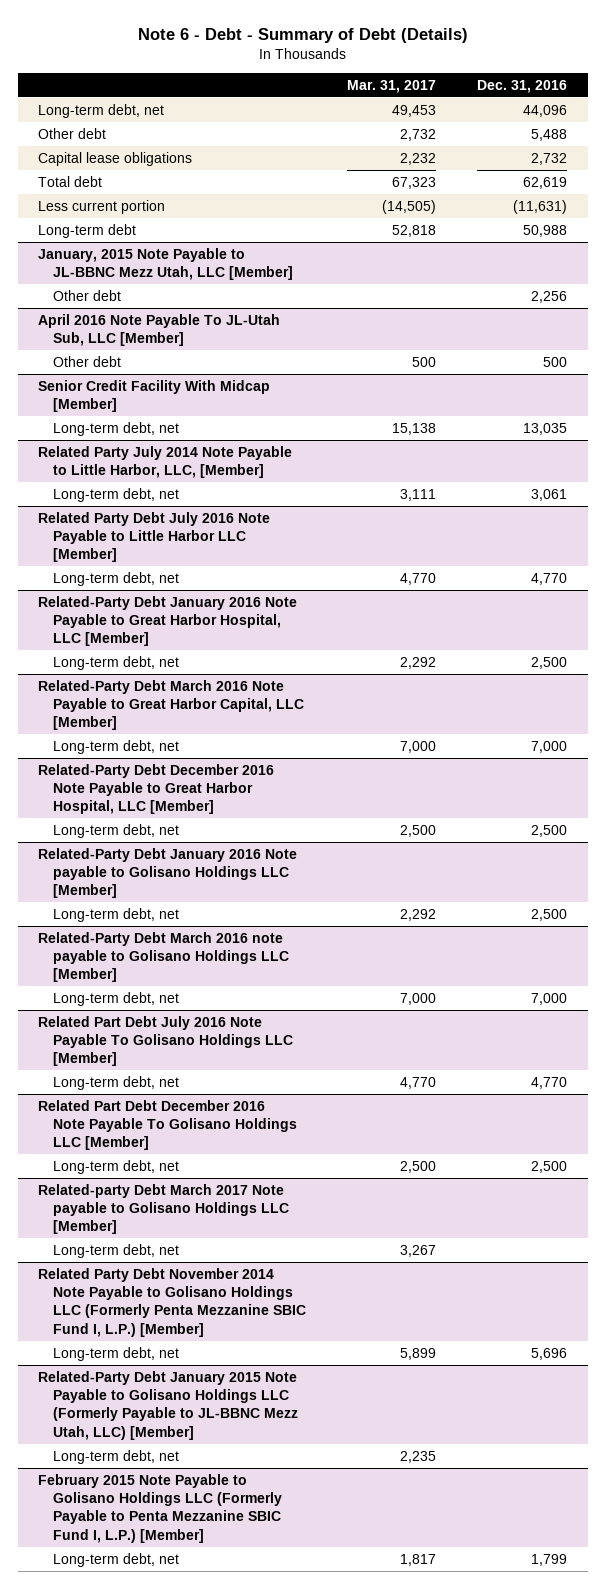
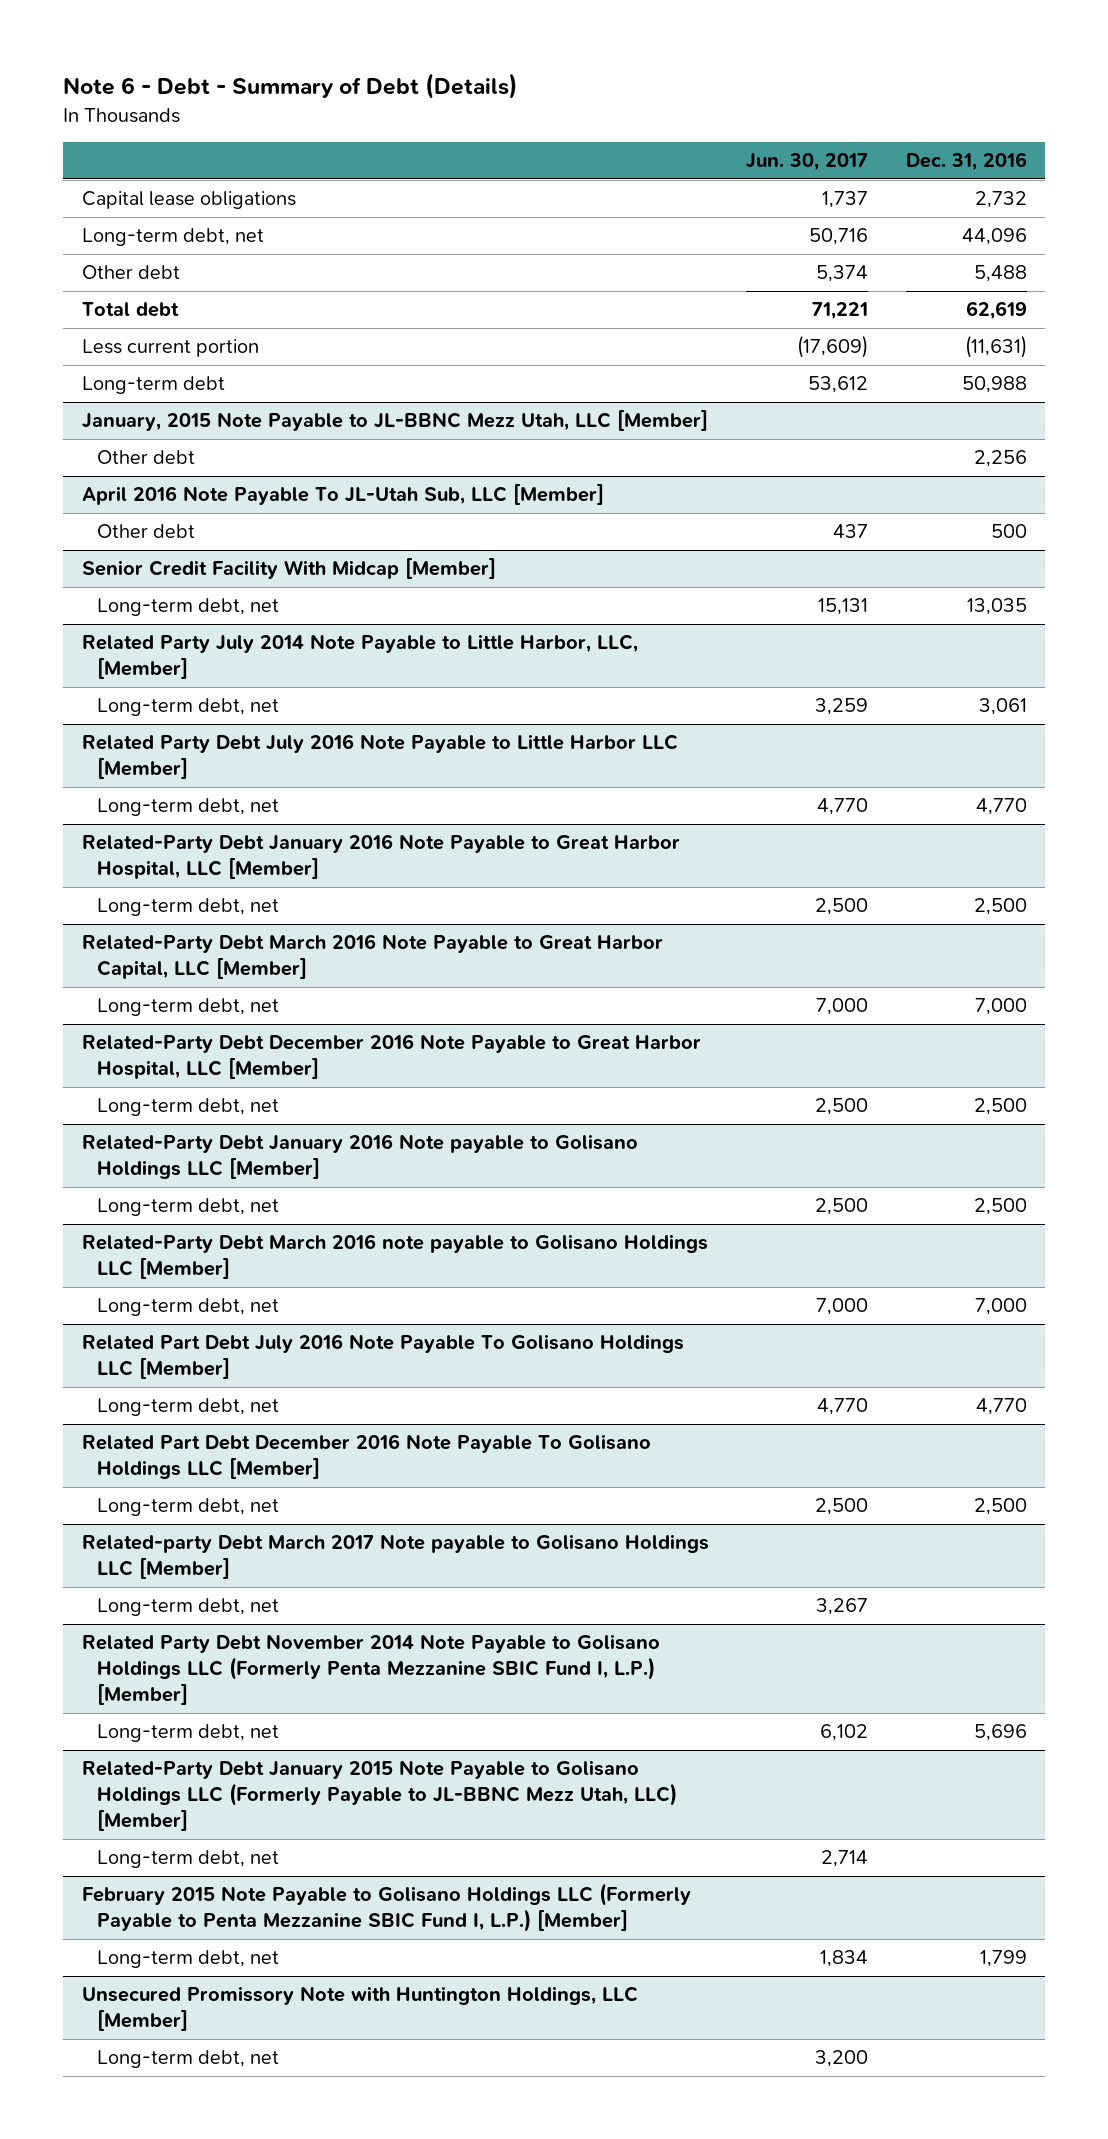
- | Mar. 31, 2017 | Dec. 31, 2016
+ | Jun. 30, 2017 | Dec. 31, 2016
moved up: Capital lease obligations | 1,737 | 2,732
+ Unsecured Promissory Note with Huntington Holdings, LLC [Member]
+ Long-term debt, net | 3,200 |

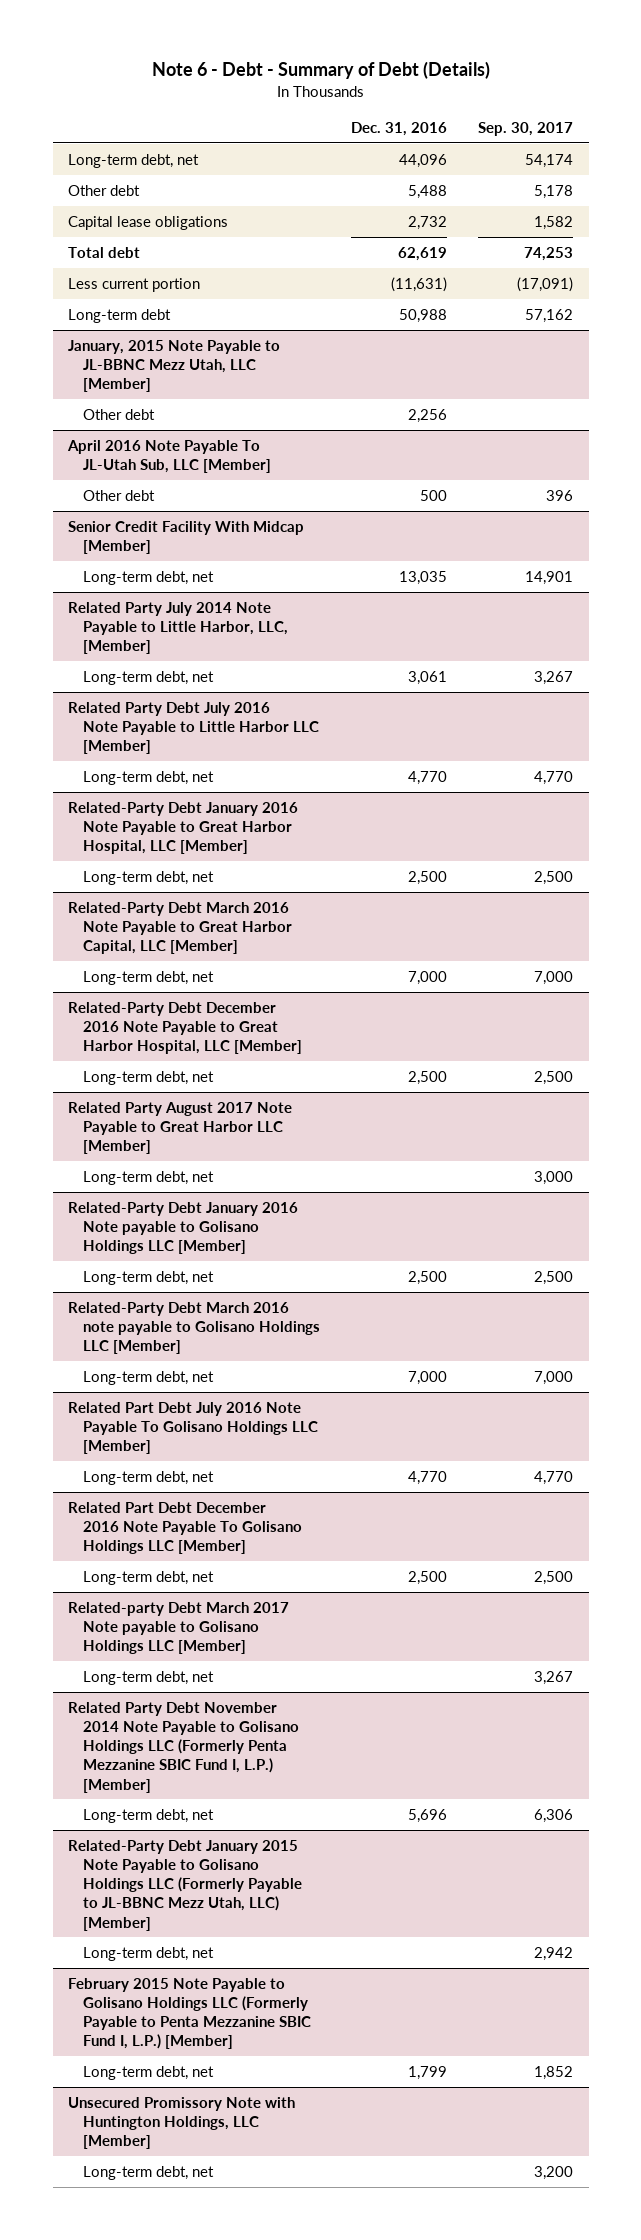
- | Jun. 30, 2017 | Dec. 31, 2016
+ | Dec. 31, 2016 | Sep. 30, 2017
moved down: Capital lease obligations | 2,732 | 1,582
+ Related Party August 2017 Note Payable to Great Harbor LLC [Member]
+ Long-term debt, net | | 3,000

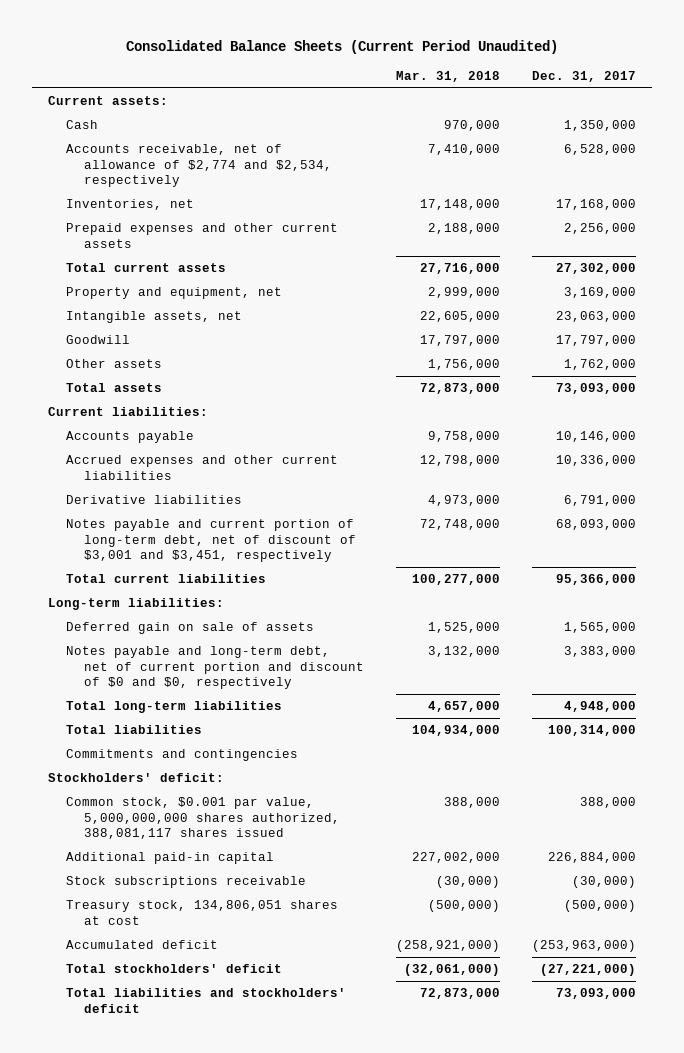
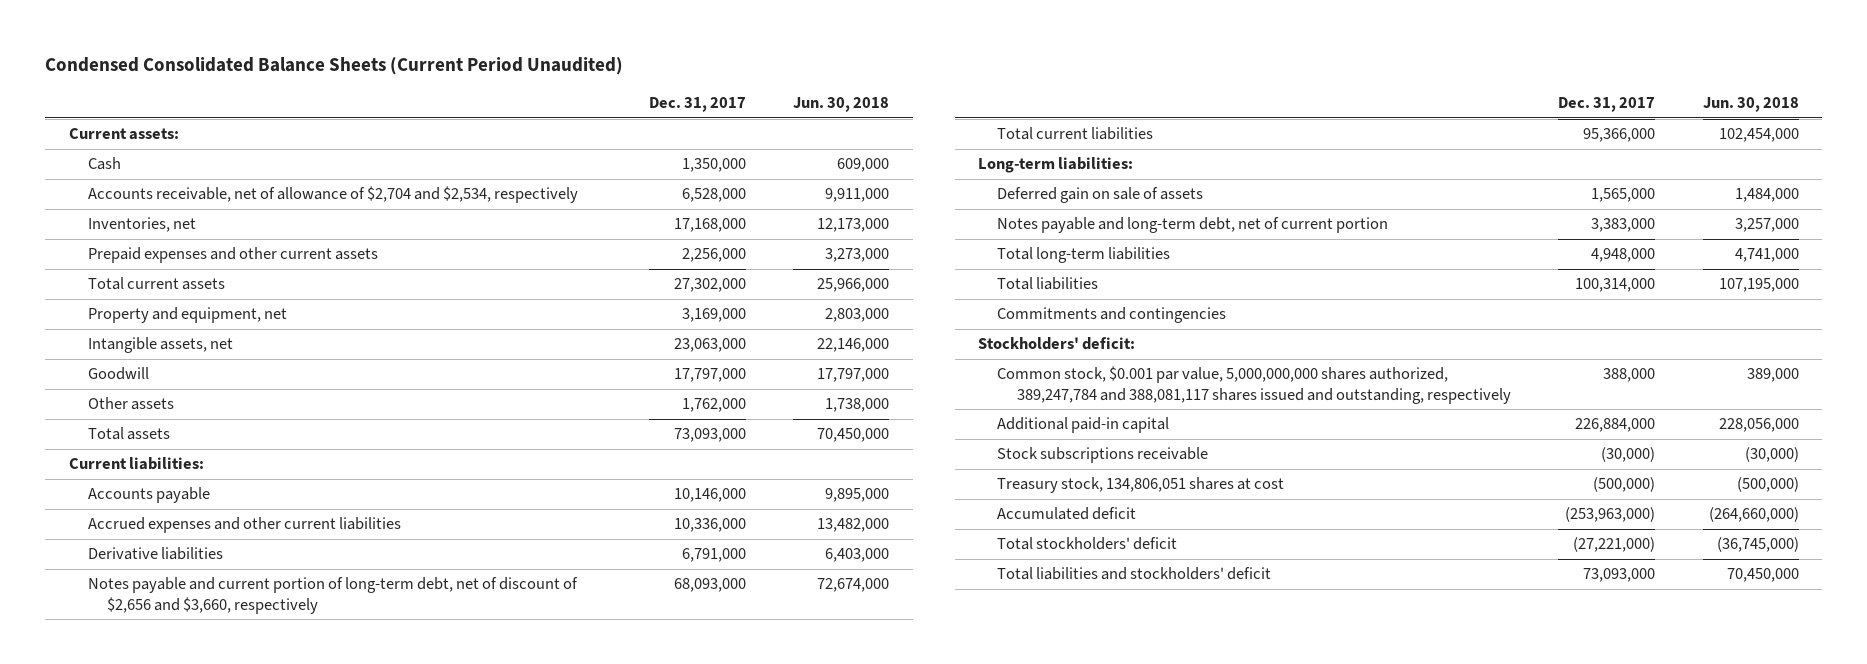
- Consolidated Balance Sheets (Current Period Unaudited)
+ Condensed Consolidated Balance Sheets (Current Period Unaudited)
- | Mar. 31, 2018 | Dec. 31, 2017
+ | Dec. 31, 2017 | Jun. 30, 2018
- Accounts receivable, net of allowance of $2,774 and $2,534, respectively | 7,410,000 | 6,528,000
+ Accounts receivable, net of allowance of $2,704 and $2,534, respectively | 6,528,000 | 9,911,000
- Notes payable and current portion of long-term debt, net of discount of $3,001 and $3,451, respectively | 72,748,000 | 68,093,000
+ Notes payable and current portion of long-term debt, net of discount of $2,656 and $3,660, respectively | 68,093,000 | 72,674,000
- Notes payable and long-term debt, net of current portion and discount of $0 and $0, respectively | 3,132,000 | 3,383,000
+ Notes payable and long-term debt, net of current portion | 3,383,000 | 3,257,000
- Common stock, $0.001 par value, 5,000,000,000 shares authorized, 388,081,117 shares issued | 388,000 | 388,000
+ Common stock, $0.001 par value, 5,000,000,000 shares authorized, 389,247,784 and 388,081,117 shares issued and outstanding, respectively | 388,000 | 389,000

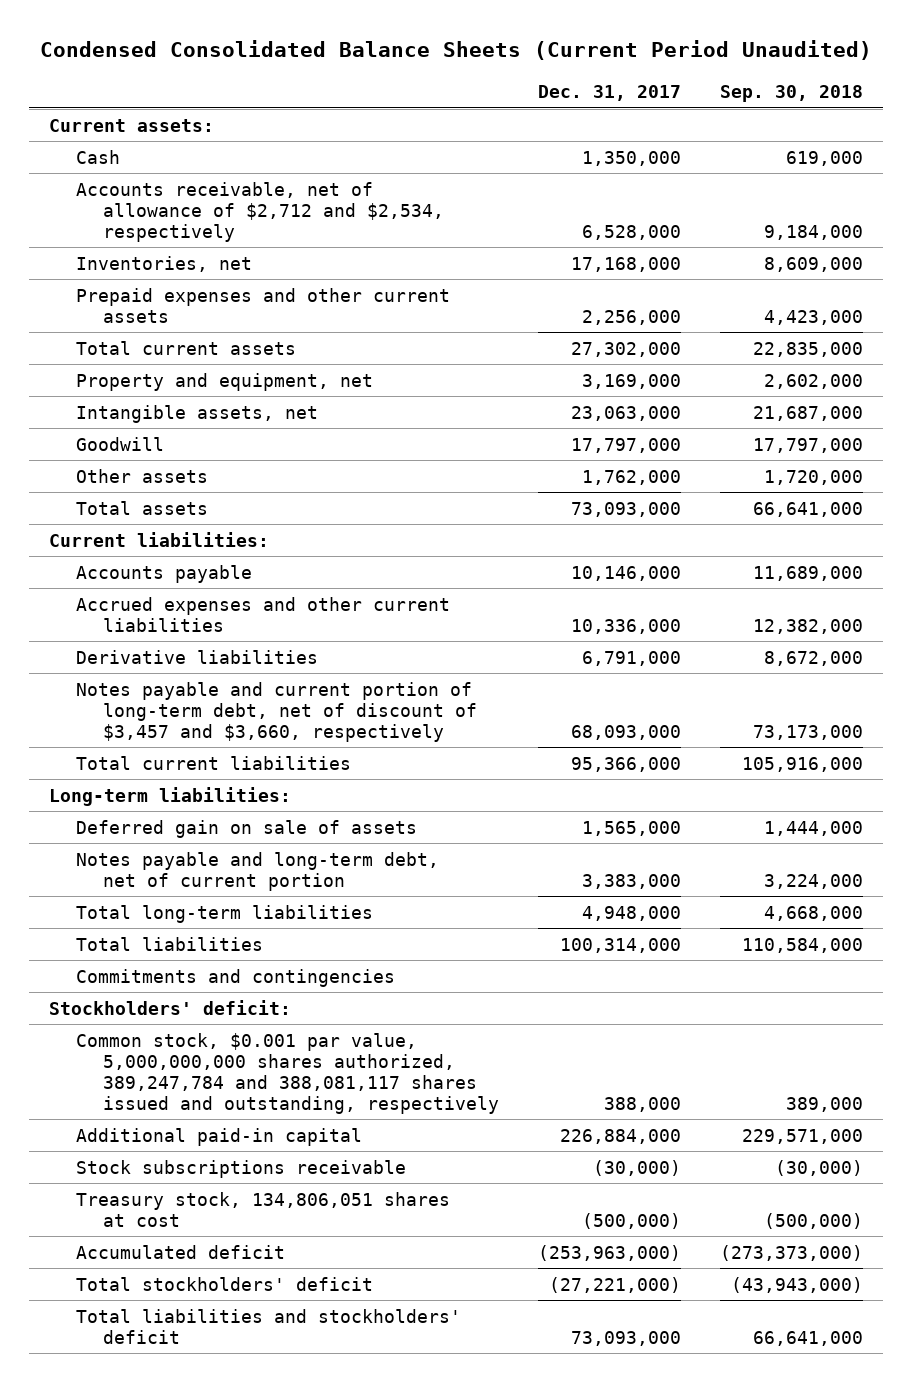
- | Dec. 31, 2017 | Jun. 30, 2018
+ | Dec. 31, 2017 | Sep. 30, 2018
- Accounts receivable, net of allowance of $2,704 and $2,534, respectively | 6,528,000 | 9,911,000
+ Accounts receivable, net of allowance of $2,712 and $2,534, respectively | 6,528,000 | 9,184,000
- Notes payable and current portion of long-term debt, net of discount of $2,656 and $3,660, respectively | 68,093,000 | 72,674,000
+ Notes payable and current portion of long-term debt, net of discount of $3,457 and $3,660, respectively | 68,093,000 | 73,173,000

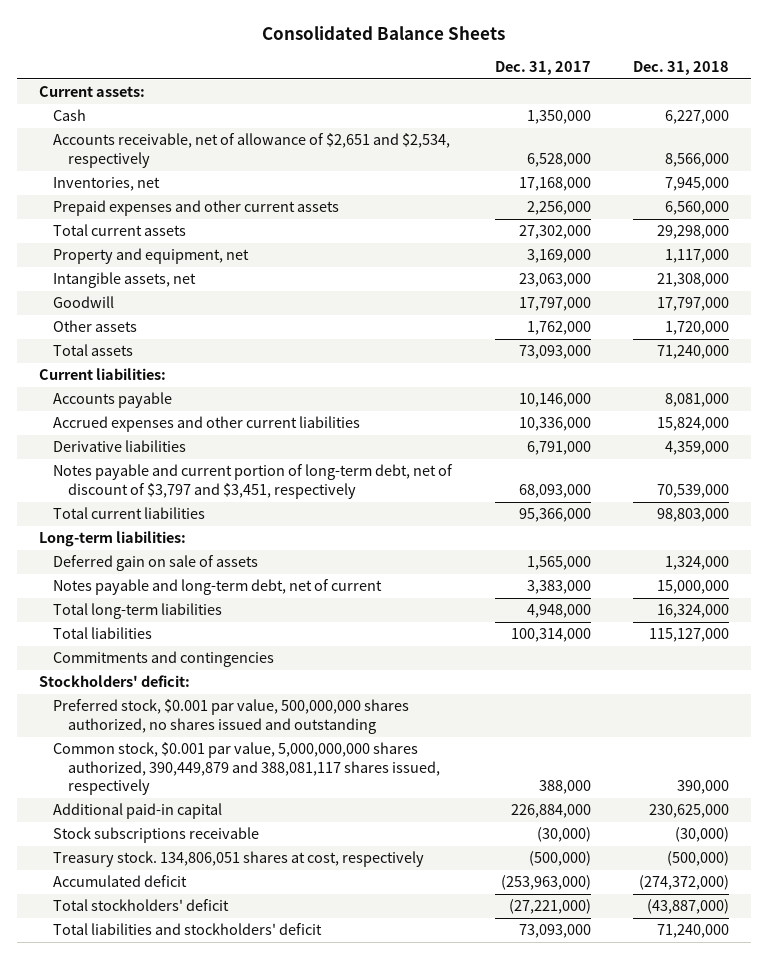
- Condensed Consolidated Balance Sheets (Current Period Unaudited)
+ Consolidated Balance Sheets
- | Dec. 31, 2017 | Sep. 30, 2018
+ | Dec. 31, 2017 | Dec. 31, 2018
- Accounts receivable, net of allowance of $2,712 and $2,534, respectively | 6,528,000 | 9,184,000
+ Accounts receivable, net of allowance of $2,651 and $2,534, respectively | 6,528,000 | 8,566,000
- Notes payable and current portion of long-term debt, net of discount of $3,457 and $3,660, respectively | 68,093,000 | 73,173,000
+ Notes payable and current portion of long-term debt, net of discount of $3,797 and $3,451, respectively | 68,093,000 | 70,539,000
- Notes payable and long-term debt, net of current portion | 3,383,000 | 3,224,000
+ Notes payable and long-term debt, net of current | 3,383,000 | 15,000,000
- Common stock, $0.001 par value, 5,000,000,000 shares authorized, 389,247,784 and 388,081,117 shares issued and outstanding, respectively | 388,000 | 389,000
+ Preferred stock, $0.001 par value, 500,000,000 shares authorized, no shares issued and outstanding
+ Common stock, $0.001 par value, 5,000,000,000 shares authorized, 390,449,879 and 388,081,117 shares issued, respectively | 388,000 | 390,000
- Treasury stock, 134,806,051 shares at cost | (500,000) | (500,000)
+ Treasury stock. 134,806,051 shares at cost, respectively | (500,000) | (500,000)

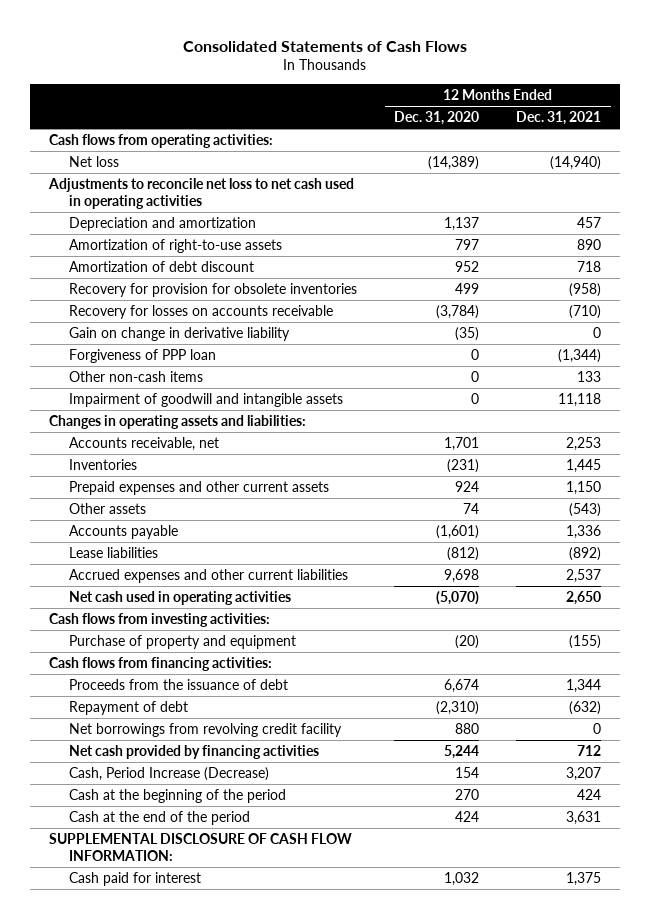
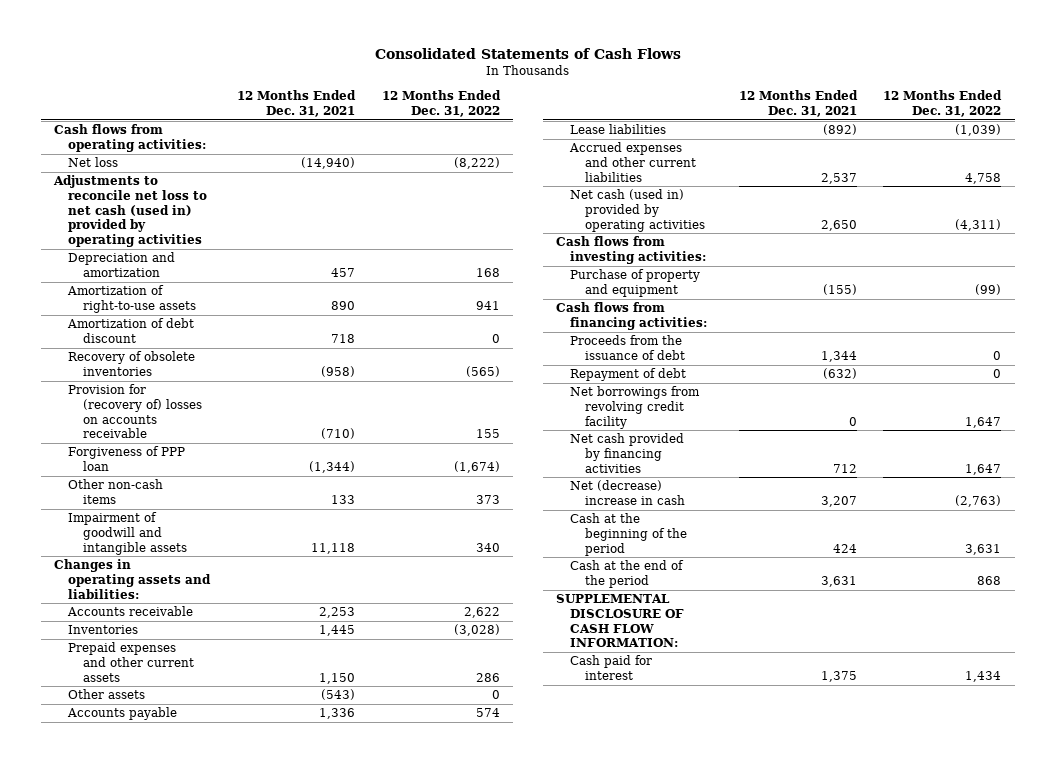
- | 12 Months Ended Dec. 31, 2020 | 12 Months Ended Dec. 31, 2021
+ | 12 Months Ended Dec. 31, 2021 | 12 Months Ended Dec. 31, 2022
- Adjustments to reconcile net loss to net cash used in operating activities
+ Adjustments to reconcile net loss to net cash (used in) provided by operating activities
- Recovery for provision for obsolete inventories | 499 | (958)
- Recovery for losses on accounts receivable | (3,784) | (710)
- Gain on change in derivative liability | (35) | 0
+ Recovery of obsolete inventories | (958) | (565)
+ Provision for (recovery of) losses on accounts receivable | (710) | 155
- Accounts receivable, net | 1,701 | 2,253
+ Accounts receivable | 2,253 | 2,622
- Net cash used in operating activities | (5,070) | 2,650
+ Net cash (used in) provided by operating activities | 2,650 | (4,311)
- Cash, Period Increase (Decrease) | 154 | 3,207
+ Net (decrease) increase in cash | 3,207 | (2,763)

